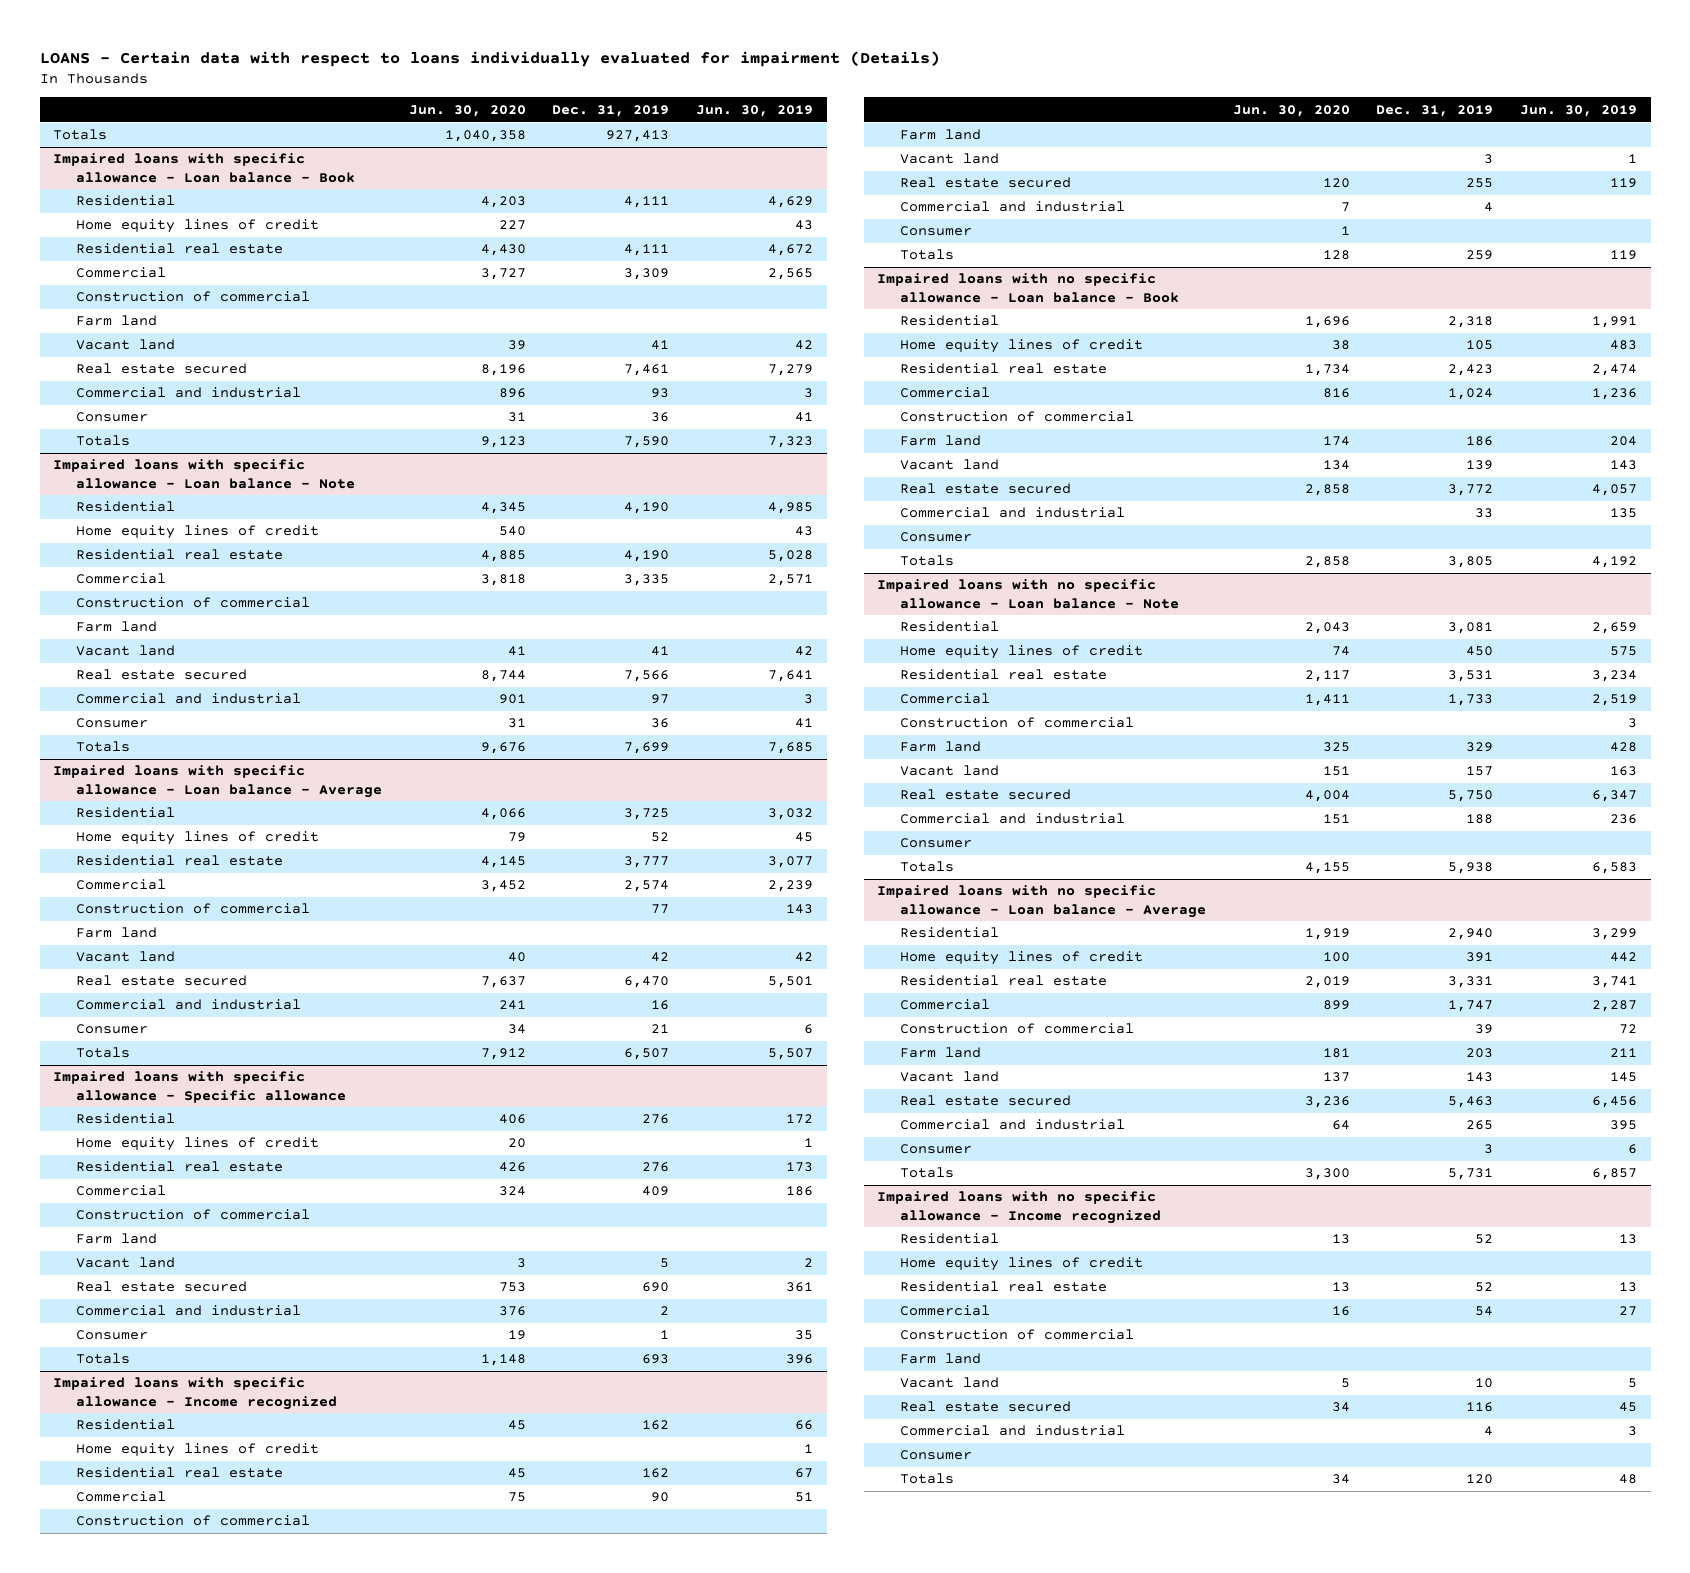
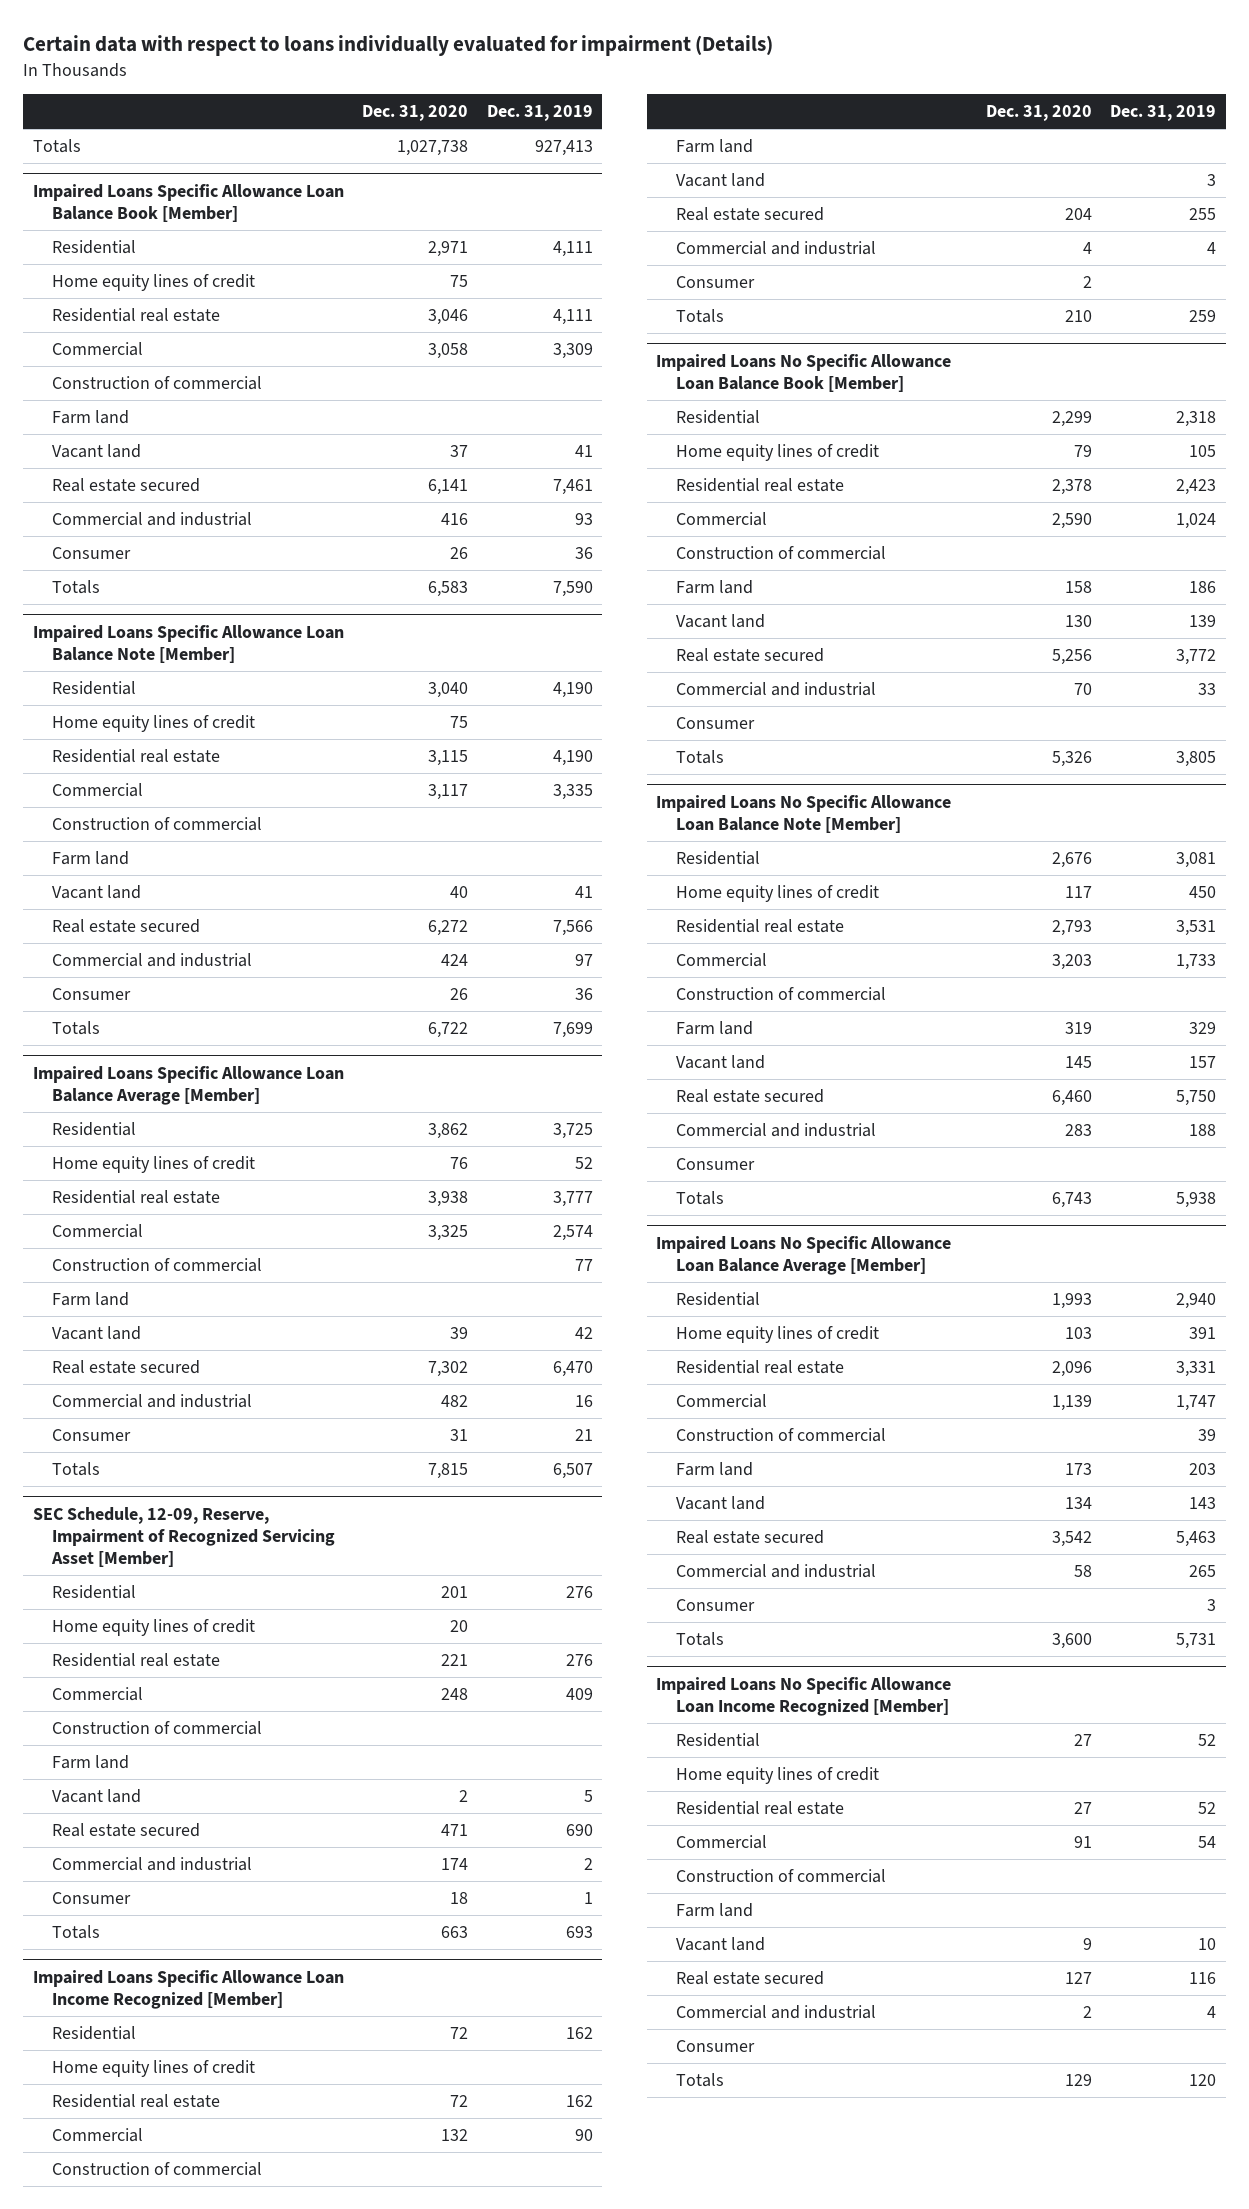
- LOANS - Certain data with respect to loans individually evaluated for impairment (Details)
+ Certain data with respect to loans individually evaluated for impairment (Details)
- | Jun. 30, 2020 | Dec. 31, 2019 | Jun. 30, 2019
+ | Dec. 31, 2020 | Dec. 31, 2019
- Impaired loans with specific allowance - Loan balance - Book
+ Impaired Loans Specific Allowance Loan Balance Book [Member]
- Impaired loans with specific allowance - Loan balance - Note
+ Impaired Loans Specific Allowance Loan Balance Note [Member]
- Impaired loans with specific allowance - Loan balance - Average
+ Impaired Loans Specific Allowance Loan Balance Average [Member]
- Impaired loans with specific allowance - Specific allowance
+ SEC Schedule, 12-09, Reserve, Impairment of Recognized Servicing Asset [Member]
- Impaired loans with specific allowance - Income recognized
+ Impaired Loans Specific Allowance Loan Income Recognized [Member]
- Impaired loans with no specific allowance - Loan balance - Book
+ Impaired Loans No Specific Allowance Loan Balance Book [Member]
- Impaired loans with no specific allowance - Loan balance - Note
+ Impaired Loans No Specific Allowance Loan Balance Note [Member]
- Impaired loans with no specific allowance - Loan balance - Average
+ Impaired Loans No Specific Allowance Loan Balance Average [Member]
- Impaired loans with no specific allowance - Income recognized
+ Impaired Loans No Specific Allowance Loan Income Recognized [Member]

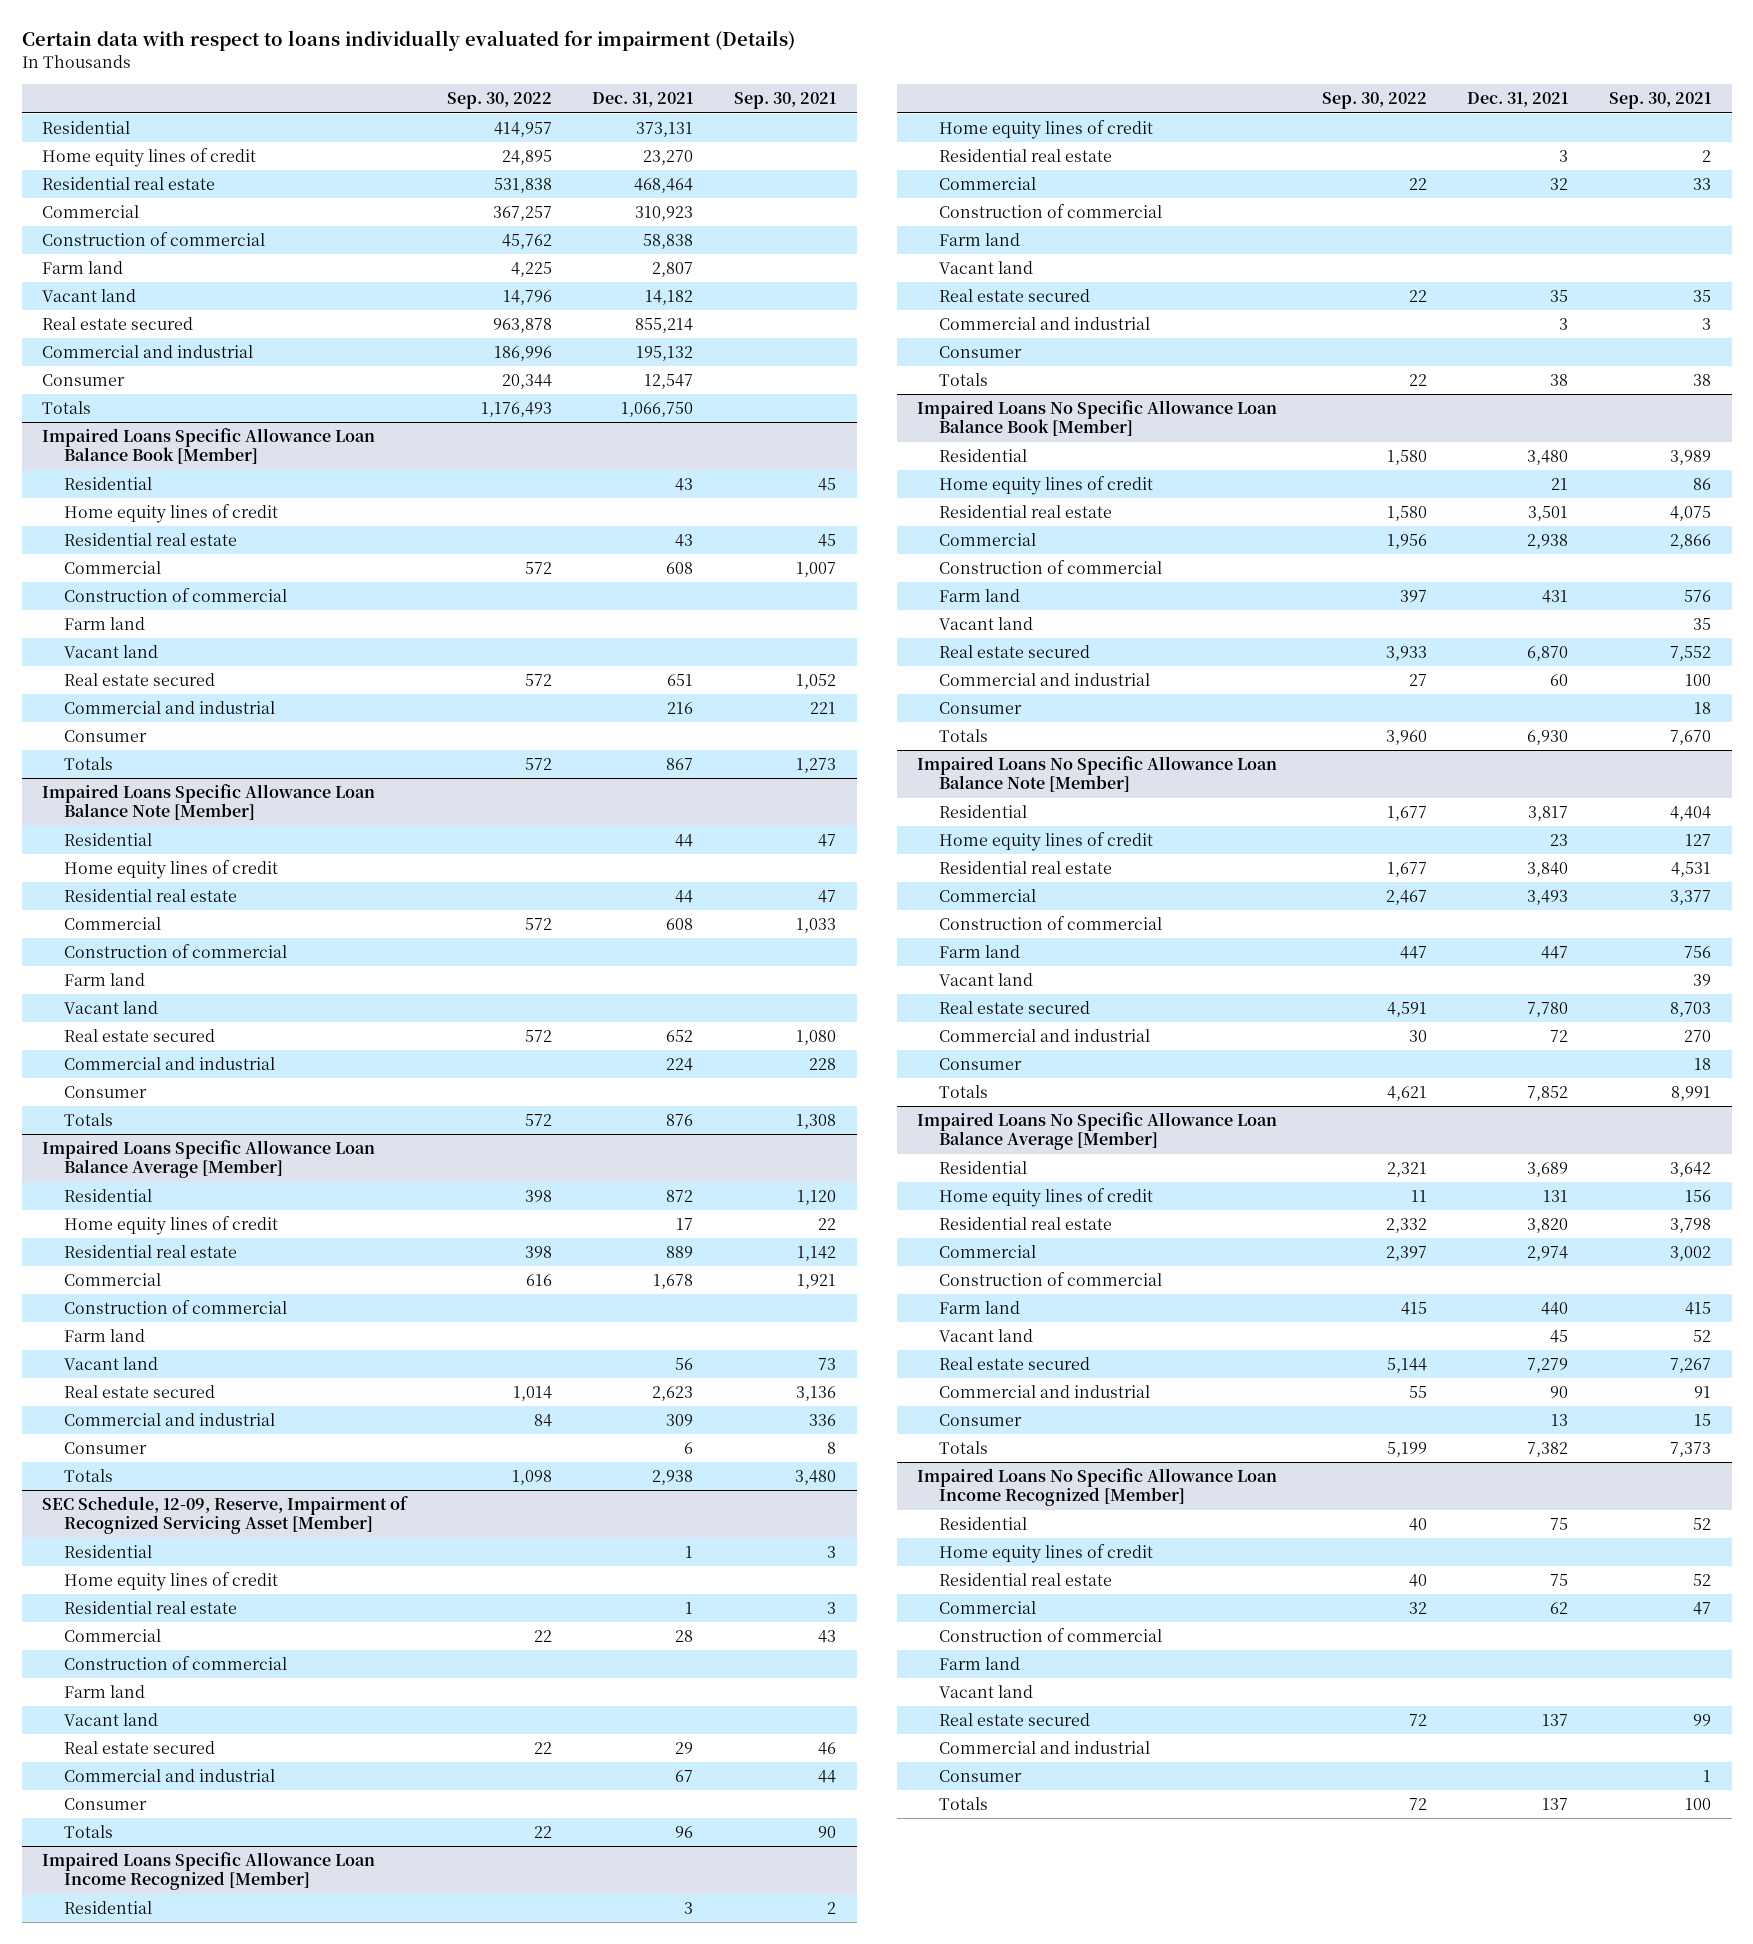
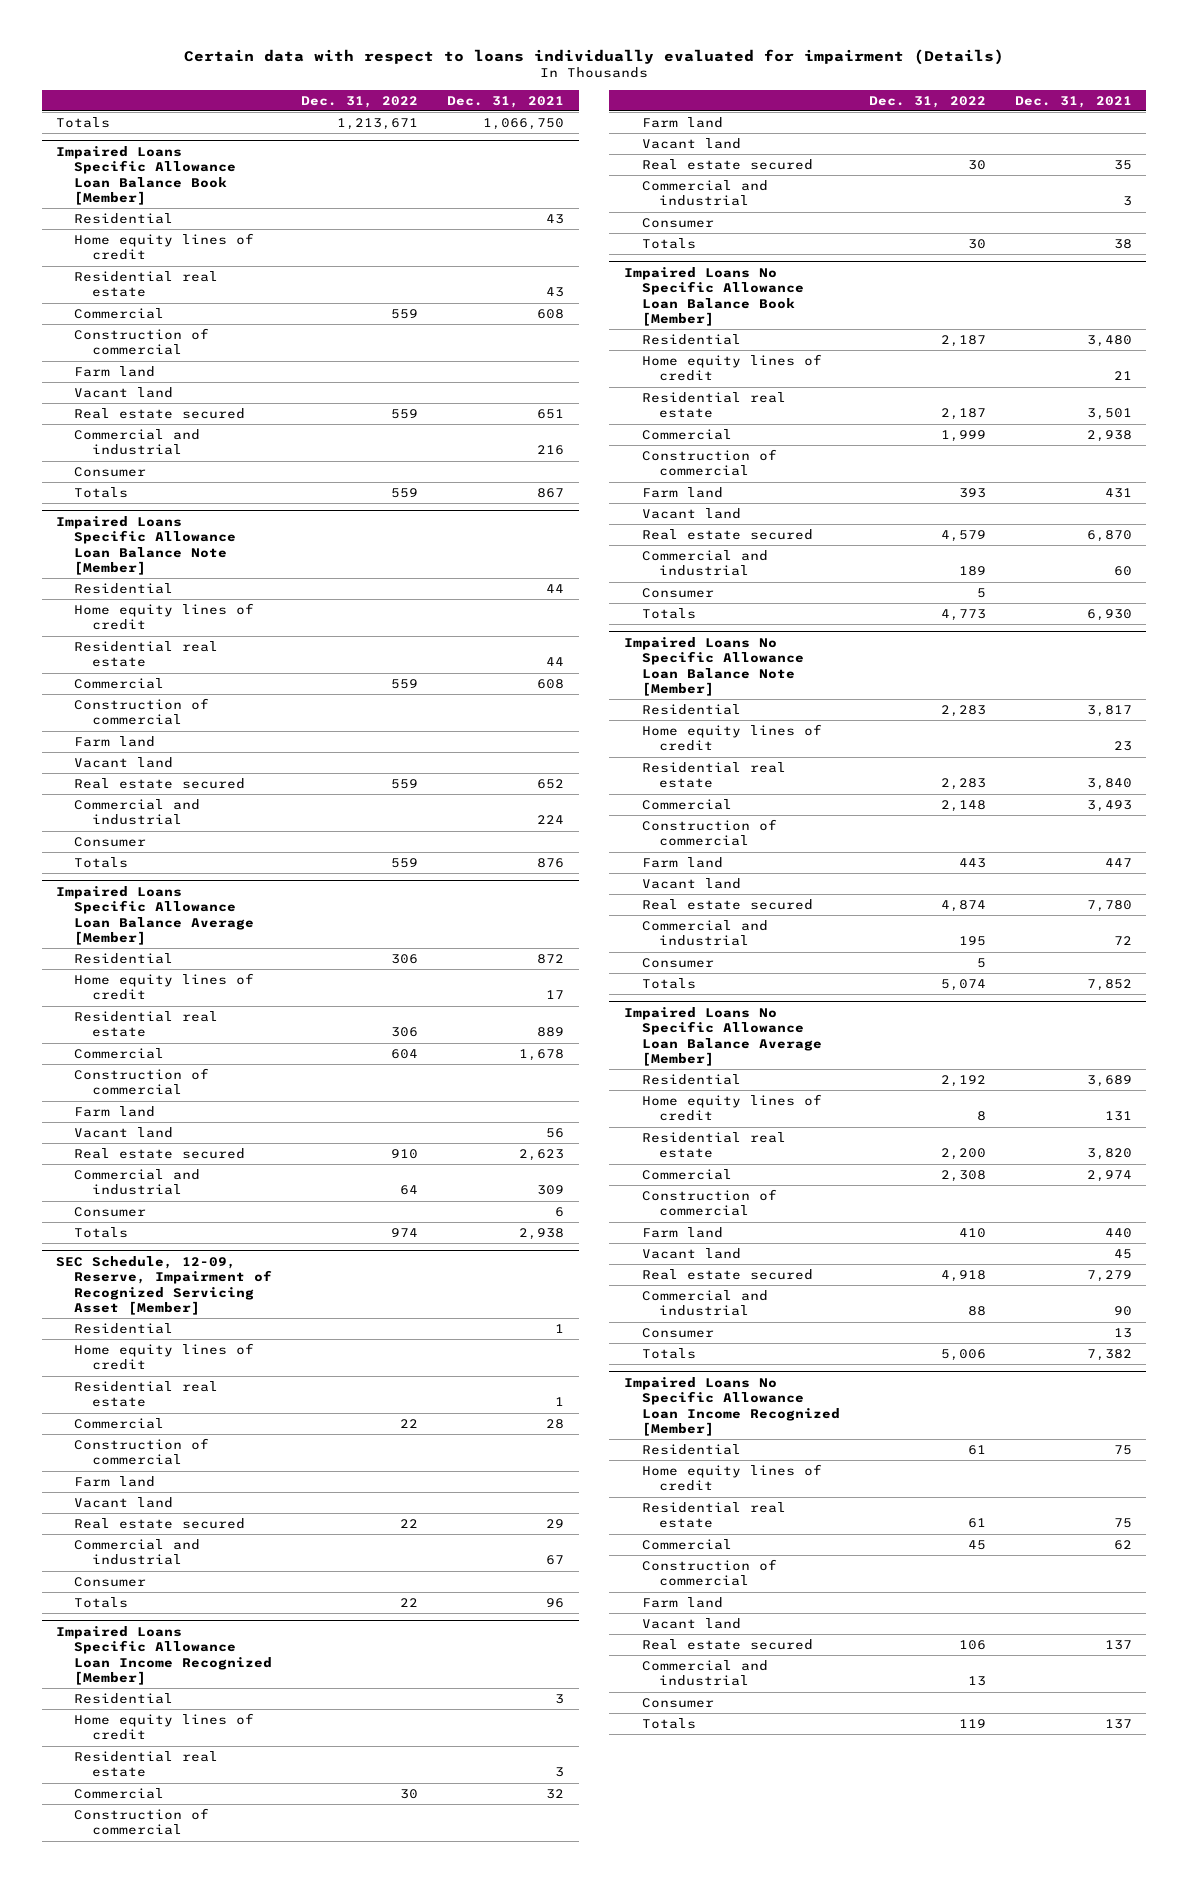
- | Sep. 30, 2022 | Dec. 31, 2021 | Sep. 30, 2021
+ | Dec. 31, 2022 | Dec. 31, 2021
- Residential | 414,957 | 373,131 |
- Home equity lines of credit | 24,895 | 23,270 |
- Residential real estate | 531,838 | 468,464 |
- Commercial | 367,257 | 310,923 |
- Construction of commercial | 45,762 | 58,838 |
- Farm land | 4,225 | 2,807 |
- Vacant land | 14,796 | 14,182 |
- Real estate secured | 963,878 | 855,214 |
- Commercial and industrial | 186,996 | 195,132 |
- Consumer | 20,344 | 12,547 |

